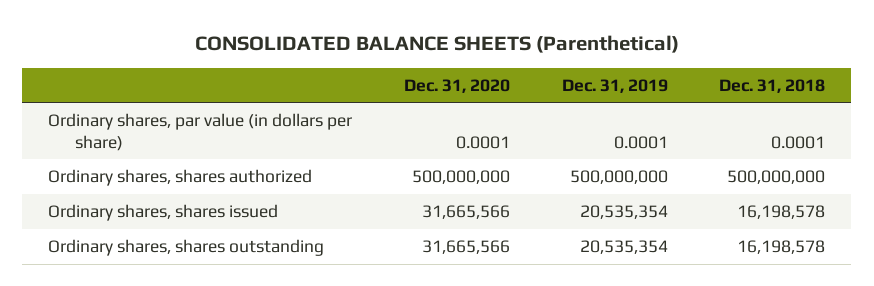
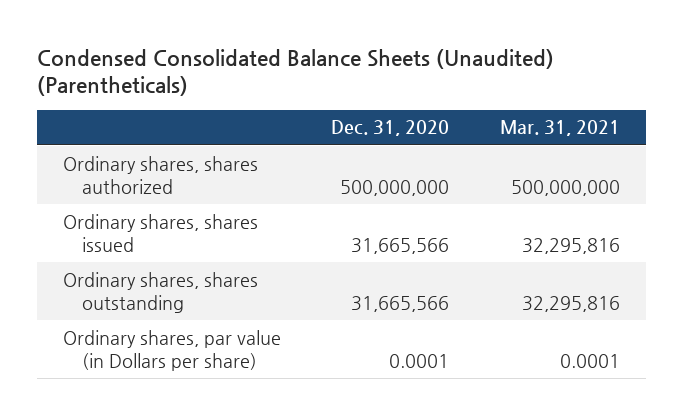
- CONSOLIDATED BALANCE SHEETS (Parenthetical)
+ Condensed Consolidated Balance Sheets (Unaudited) (Parentheticals)
- | Dec. 31, 2020 | Dec. 31, 2019 | Dec. 31, 2018
+ | Dec. 31, 2020 | Mar. 31, 2021
- Ordinary shares, par value (in dollars per share) | 0.0001 | 0.0001 | 0.0001
+ Ordinary shares, par value (in Dollars per share) | 0.0001 | 0.0001

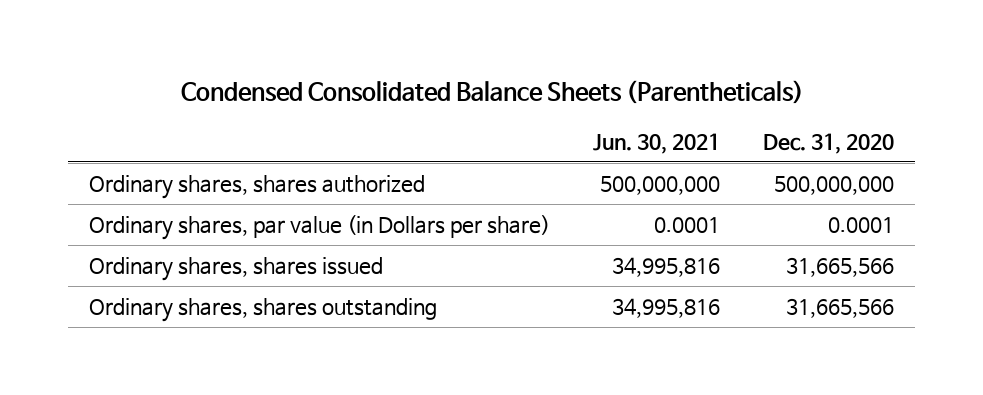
- Condensed Consolidated Balance Sheets (Unaudited) (Parentheticals)
+ Condensed Consolidated Balance Sheets (Parentheticals)
- | Dec. 31, 2020 | Mar. 31, 2021
+ | Jun. 30, 2021 | Dec. 31, 2020
moved up: Ordinary shares, par value (in Dollars per share) | 0.0001 | 0.0001

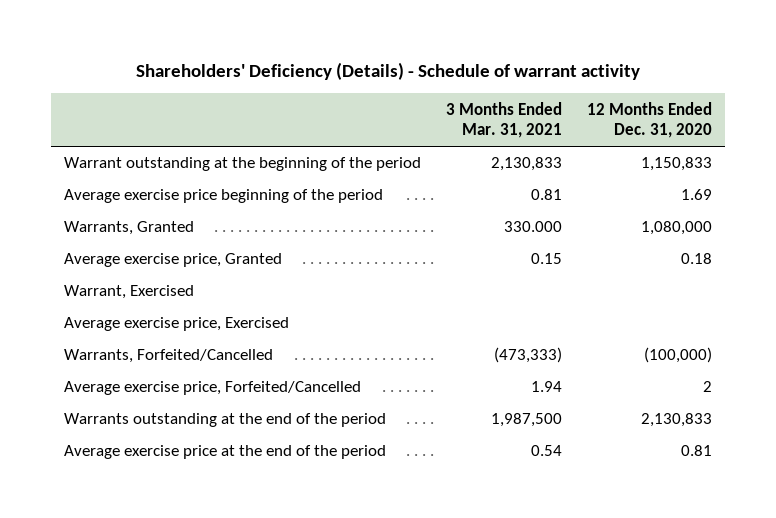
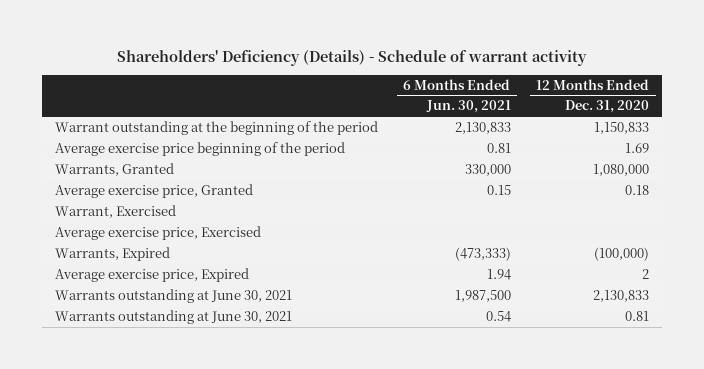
- | 3 Months Ended Mar. 31, 2021 | 12 Months Ended Dec. 31, 2020
+ | 6 Months Ended Jun. 30, 2021 | 12 Months Ended Dec. 31, 2020
- Warrants, Forfeited/Cancelled | (473,333) | (100,000)
- Average exercise price, Forfeited/Cancelled | 1.94 | 2
- Warrants outstanding at the end of the period | 1,987,500 | 2,130,833
- Average exercise price at the end of the period | 0.54 | 0.81
+ Warrants, Expired | (473,333) | (100,000)
+ Average exercise price, Expired | 1.94 | 2
+ Warrants outstanding at June 30, 2021 | 1,987,500 | 2,130,833
+ Warrants outstanding at June 30, 2021 | 0.54 | 0.81

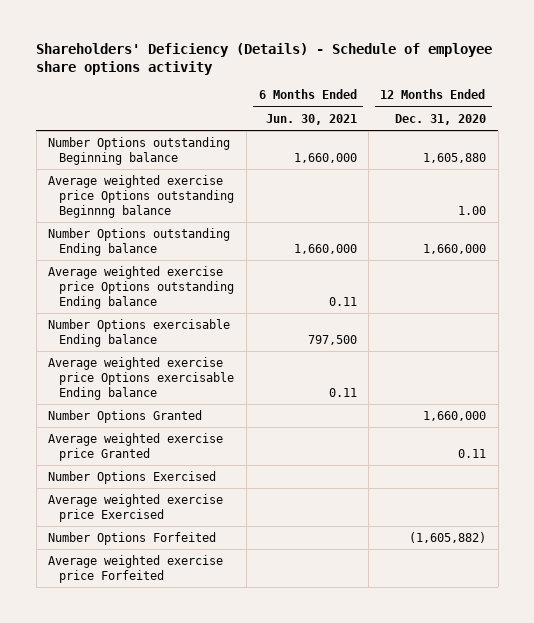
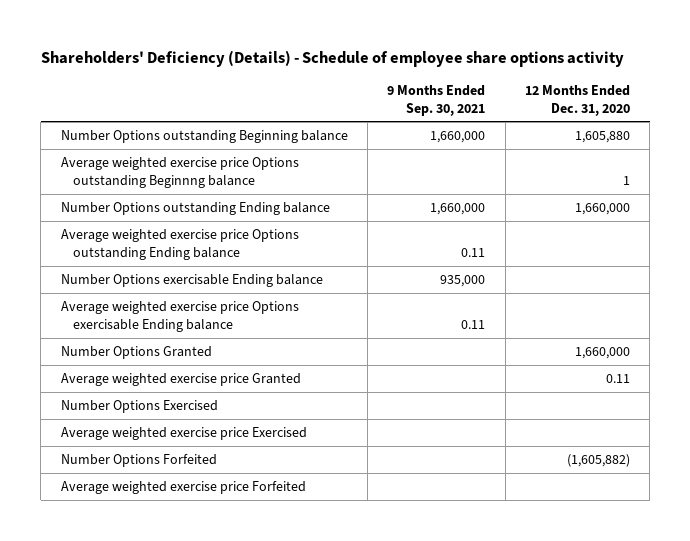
- | 6 Months Ended Jun. 30, 2021 | 12 Months Ended Dec. 31, 2020
+ | 9 Months Ended Sep. 30, 2021 | 12 Months Ended Dec. 31, 2020
- Average weighted exercise price Options outstanding Beginnng balance | | 1.00
+ Average weighted exercise price Options outstanding Beginnng balance | | 1

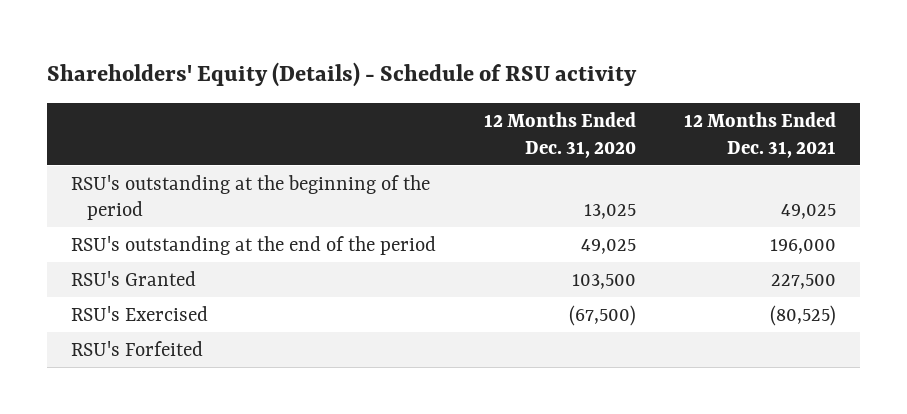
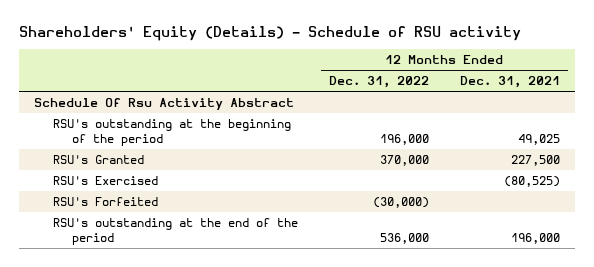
- | 12 Months Ended Dec. 31, 2020 | 12 Months Ended Dec. 31, 2021
+ | 12 Months Ended Dec. 31, 2022 | 12 Months Ended Dec. 31, 2021
+ Schedule Of Rsu Activity Abstract
moved down: RSU's outstanding at the end of the period | 536,000 | 196,000

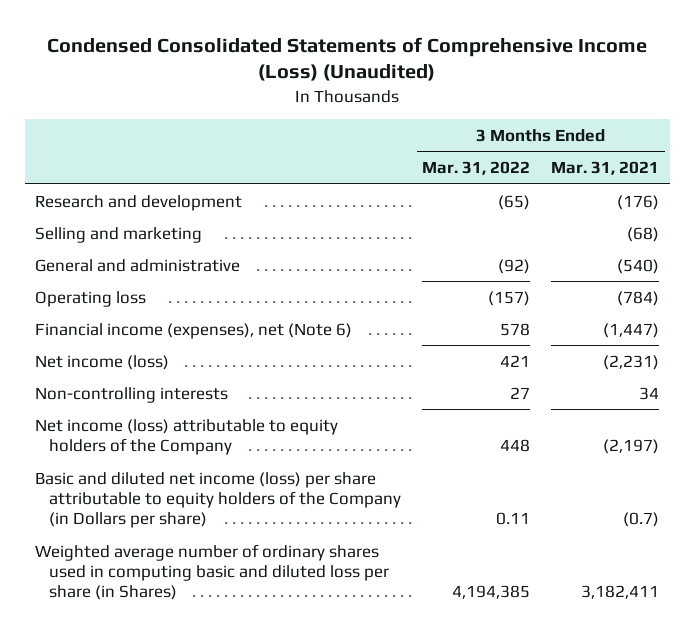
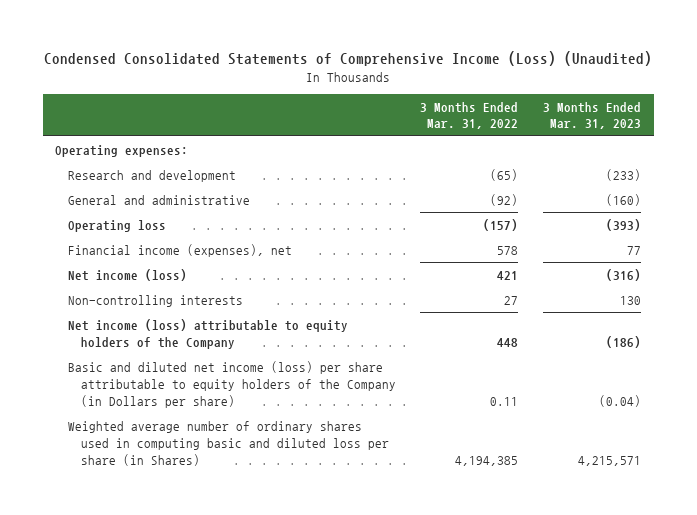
- | 3 Months Ended Mar. 31, 2022 | 3 Months Ended Mar. 31, 2021
+ | 3 Months Ended Mar. 31, 2022 | 3 Months Ended Mar. 31, 2023
+ Operating expenses:
- Selling and marketing | | (68)
- Financial income (expenses), net (Note 6) | 578 | (1,447)
+ Financial income (expenses), net | 578 | 77

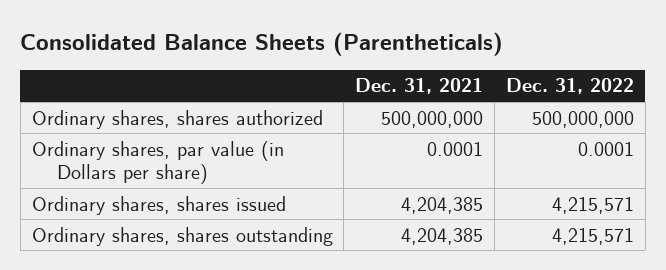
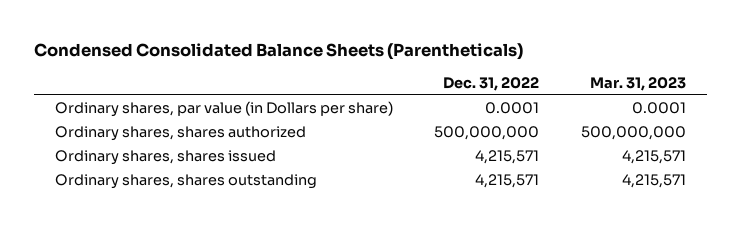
- Consolidated Balance Sheets (Parentheticals)
+ Condensed Consolidated Balance Sheets (Parentheticals)
- | Dec. 31, 2021 | Dec. 31, 2022
+ | Dec. 31, 2022 | Mar. 31, 2023
moved down: Ordinary shares, shares authorized | 500,000,000 | 500,000,000

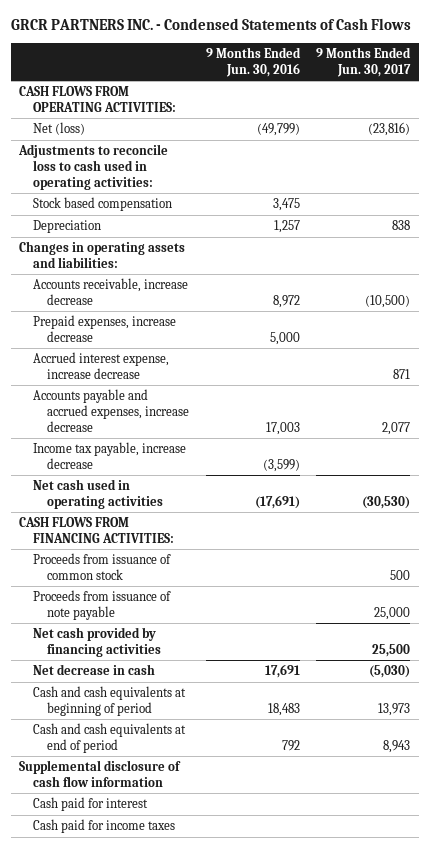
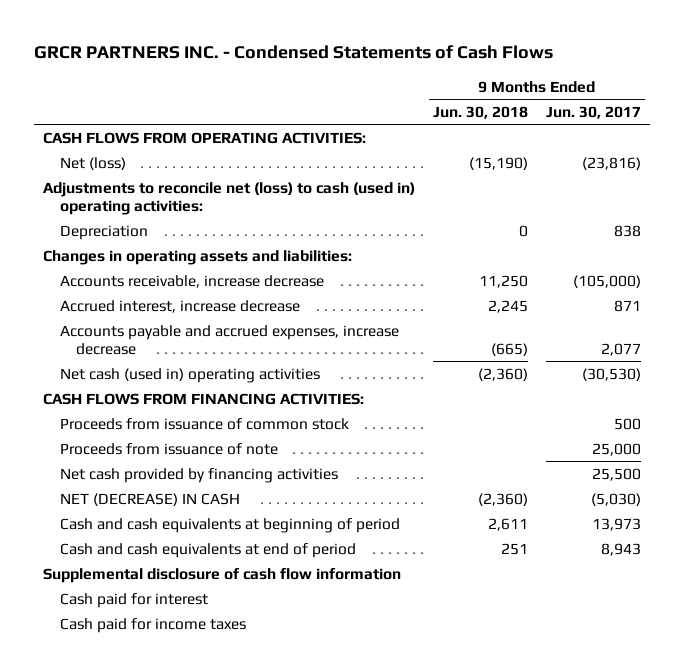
- | 9 Months Ended Jun. 30, 2016 | 9 Months Ended Jun. 30, 2017
+ | 9 Months Ended Jun. 30, 2018 | 9 Months Ended Jun. 30, 2017
- Adjustments to reconcile loss to cash used in operating activities:
- Stock based compensation | 3,475 |
+ Adjustments to reconcile net (loss) to cash (used in) operating activities:
- Accounts receivable, increase decrease | 8,972 | (10,500)
- Prepaid expenses, increase decrease | 5,000 |
- Accrued interest expense, increase decrease | | 871
+ Accounts receivable, increase decrease | 11,250 | (105,000)
+ Accrued interest, increase decrease | 2,245 | 871
- Income tax payable, increase decrease | (3,599) |
- Net cash used in operating activities | (17,691) | (30,530)
+ Net cash (used in) operating activities | (2,360) | (30,530)
- Proceeds from issuance of note payable | | 25,000
+ Proceeds from issuance of note | | 25,000
- Net decrease in cash | 17,691 | (5,030)
+ NET (DECREASE) IN CASH | (2,360) | (5,030)

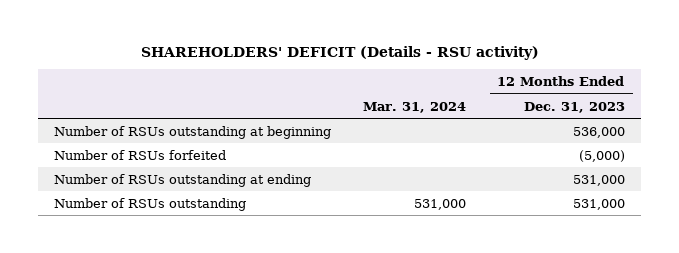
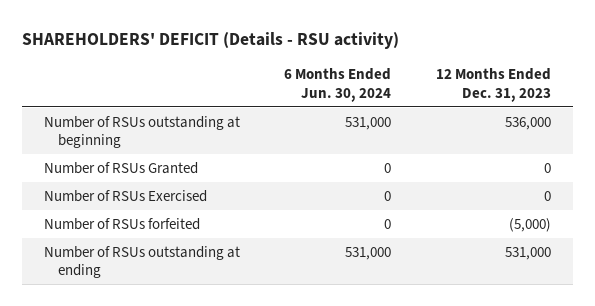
- | Mar. 31, 2024 | 12 Months Ended Dec. 31, 2023
+ | 6 Months Ended Jun. 30, 2024 | 12 Months Ended Dec. 31, 2023
+ Number of RSUs Granted | 0 | 0
+ Number of RSUs Exercised | 0 | 0
- Number of RSUs outstanding | 531,000 | 531,000

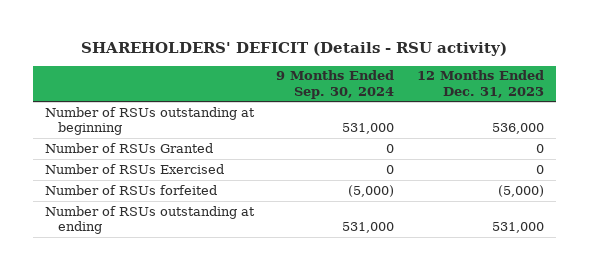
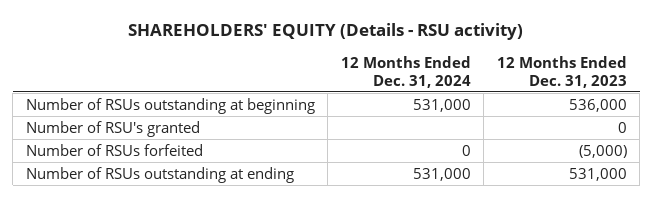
- SHAREHOLDERS' DEFICIT (Details - RSU activity)
+ SHAREHOLDERS' EQUITY (Details - RSU activity)
- | 9 Months Ended Sep. 30, 2024 | 12 Months Ended Dec. 31, 2023
+ | 12 Months Ended Dec. 31, 2024 | 12 Months Ended Dec. 31, 2023
- Number of RSUs Granted | 0 | 0
- Number of RSUs Exercised | 0 | 0
+ Number of RSU's granted | | 0

